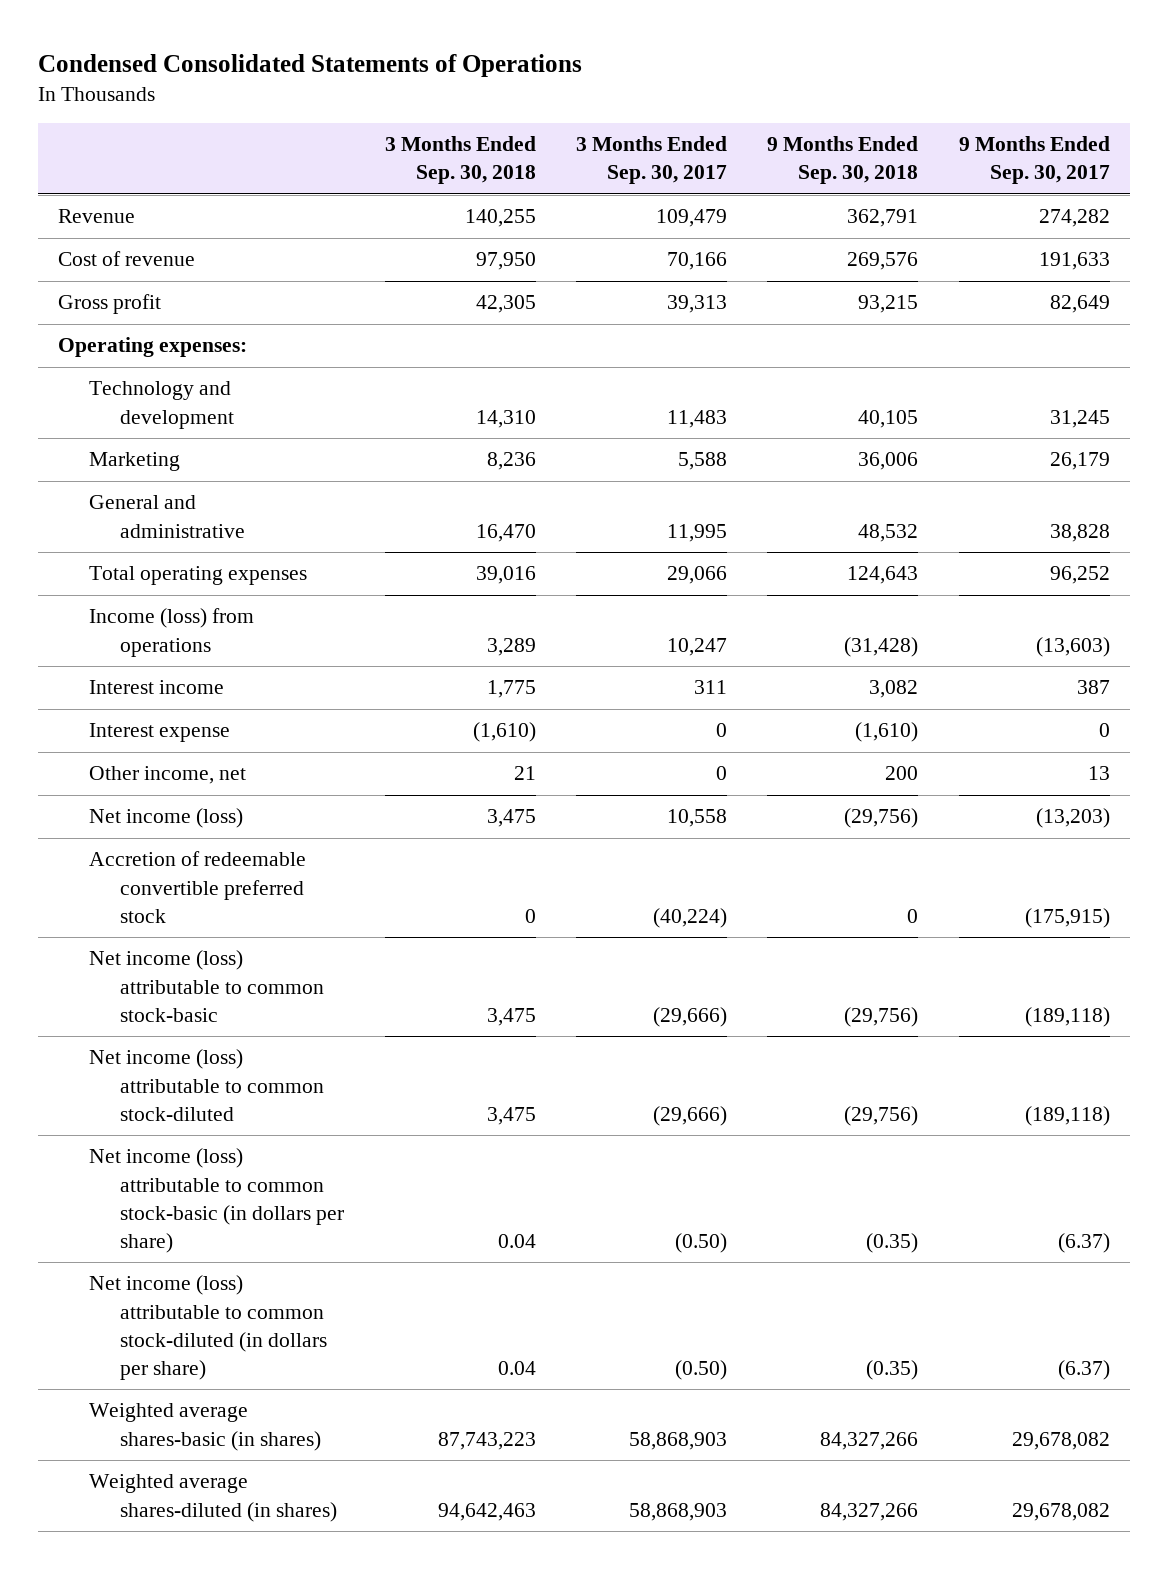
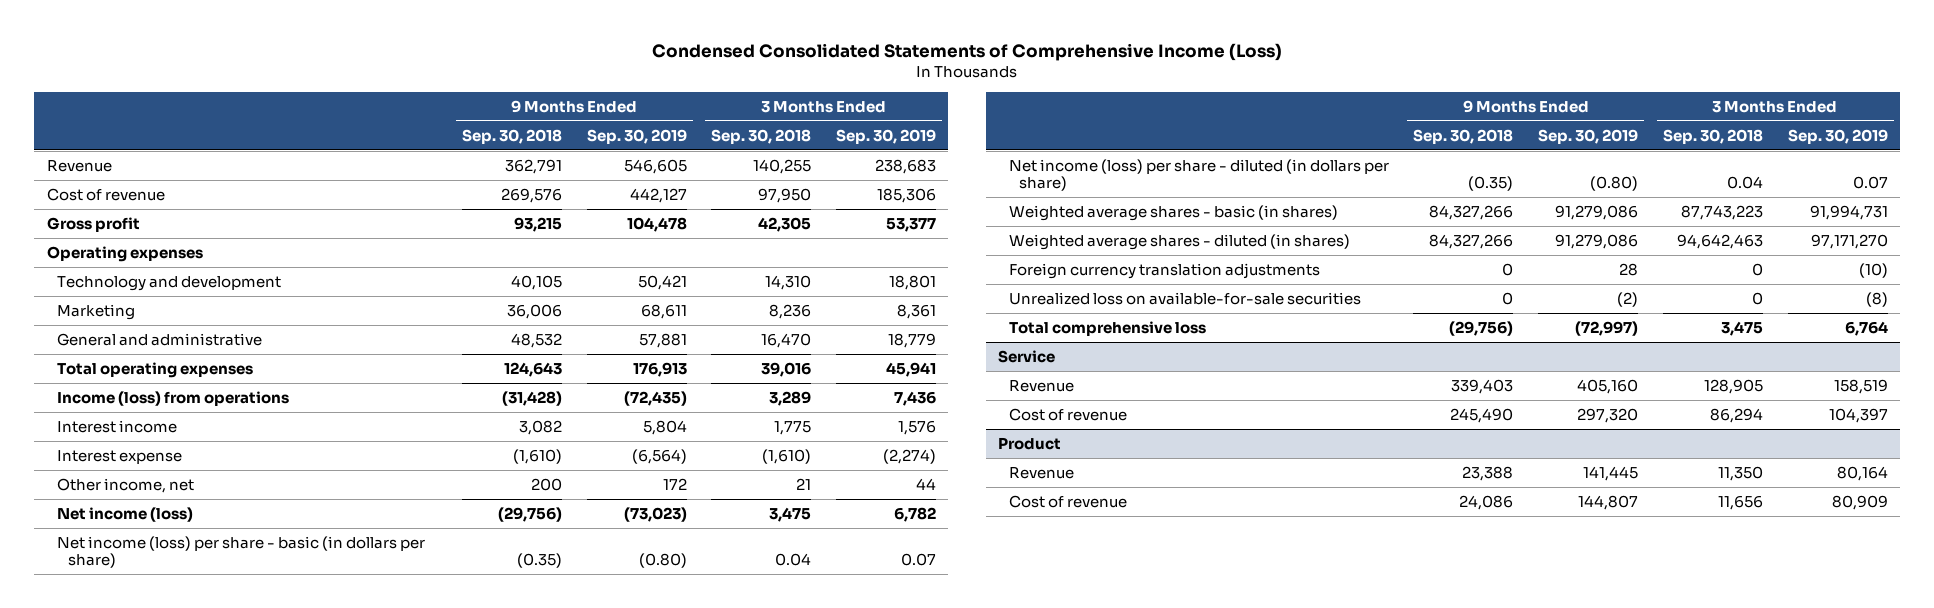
- Condensed Consolidated Statements of Operations
+ Condensed Consolidated Statements of Comprehensive Income (Loss)
- | 3 Months Ended Sep. 30, 2018 | 3 Months Ended Sep. 30, 2017 | 9 Months Ended Sep. 30, 2018 | 9 Months Ended Sep. 30, 2017
+ | 9 Months Ended Sep. 30, 2018 | 9 Months Ended Sep. 30, 2019 | 3 Months Ended Sep. 30, 2018 | 3 Months Ended Sep. 30, 2019
- Operating expenses:
+ Operating expenses
- Accretion of redeemable convertible preferred stock | 0 | (40,224) | 0 | (175,915)
- Net income (loss) attributable to common stock-basic | 3,475 | (29,666) | (29,756) | (189,118)
- Net income (loss) attributable to common stock-diluted | 3,475 | (29,666) | (29,756) | (189,118)
- Net income (loss) attributable to common stock-basic (in dollars per share) | 0.04 | (0.50) | (0.35) | (6.37)
- Net income (loss) attributable to common stock-diluted (in dollars per share) | 0.04 | (0.50) | (0.35) | (6.37)
- Weighted average shares-basic (in shares) | 87,743,223 | 58,868,903 | 84,327,266 | 29,678,082
- Weighted average shares-diluted (in shares) | 94,642,463 | 58,868,903 | 84,327,266 | 29,678,082
+ Net income (loss) per share - basic (in dollars per share) | (0.35) | (0.80) | 0.04 | 0.07
+ Net income (loss) per share - diluted (in dollars per share) | (0.35) | (0.80) | 0.04 | 0.07
+ Weighted average shares - basic (in shares) | 84,327,266 | 91,279,086 | 87,743,223 | 91,994,731
+ Weighted average shares - diluted (in shares) | 84,327,266 | 91,279,086 | 94,642,463 | 97,171,270
+ Foreign currency translation adjustments | 0 | 28 | 0 | (10)
+ Unrealized loss on available-for-sale securities | 0 | (2) | 0 | (8)
+ Total comprehensive loss | (29,756) | (72,997) | 3,475 | 6,764
+ Service
+ Revenue | 339,403 | 405,160 | 128,905 | 158,519
+ Cost of revenue | 245,490 | 297,320 | 86,294 | 104,397
+ Product
+ Revenue | 23,388 | 141,445 | 11,350 | 80,164
+ Cost of revenue | 24,086 | 144,807 | 11,656 | 80,909

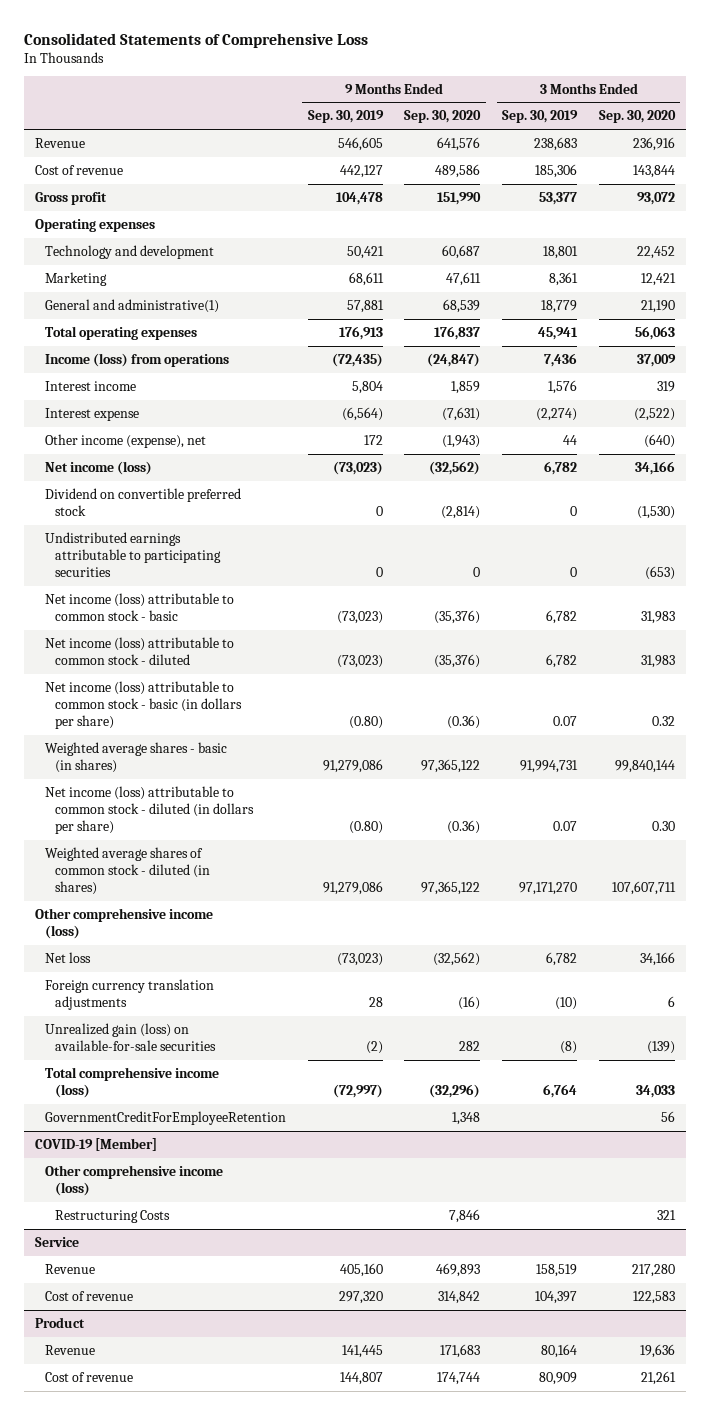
- Condensed Consolidated Statements of Comprehensive Income (Loss)
+ Consolidated Statements of Comprehensive Loss
- | 9 Months Ended Sep. 30, 2018 | 9 Months Ended Sep. 30, 2019 | 3 Months Ended Sep. 30, 2018 | 3 Months Ended Sep. 30, 2019
+ | 9 Months Ended Sep. 30, 2019 | 9 Months Ended Sep. 30, 2020 | 3 Months Ended Sep. 30, 2019 | 3 Months Ended Sep. 30, 2020
- General and administrative | 48,532 | 57,881 | 16,470 | 18,779
+ General and administrative(1) | 57,881 | 68,539 | 18,779 | 21,190
- Other income, net | 200 | 172 | 21 | 44
+ Other income (expense), net | 172 | (1,943) | 44 | (640)
- Net income (loss) per share - basic (in dollars per share) | (0.35) | (0.80) | 0.04 | 0.07
- Net income (loss) per share - diluted (in dollars per share) | (0.35) | (0.80) | 0.04 | 0.07
+ Dividend on convertible preferred stock | 0 | (2,814) | 0 | (1,530)
+ Undistributed earnings attributable to participating securities | 0 | 0 | 0 | (653)
+ Net income (loss) attributable to common stock - basic | (73,023) | (35,376) | 6,782 | 31,983
+ Net income (loss) attributable to common stock - diluted | (73,023) | (35,376) | 6,782 | 31,983
+ Net income (loss) attributable to common stock - basic (in dollars per share) | (0.80) | (0.36) | 0.07 | 0.32
- Weighted average shares - diluted (in shares) | 84,327,266 | 91,279,086 | 94,642,463 | 97,171,270
+ Net income (loss) attributable to common stock - diluted (in dollars per share) | (0.80) | (0.36) | 0.07 | 0.30
+ Weighted average shares of common stock - diluted (in shares) | 91,279,086 | 97,365,122 | 97,171,270 | 107,607,711
+ Other comprehensive income (loss)
+ Net loss | (73,023) | (32,562) | 6,782 | 34,166
- Unrealized loss on available-for-sale securities | 0 | (2) | 0 | (8)
- Total comprehensive loss | (29,756) | (72,997) | 3,475 | 6,764
+ Unrealized gain (loss) on available-for-sale securities | (2) | 282 | (8) | (139)
+ Total comprehensive income (loss) | (72,997) | (32,296) | 6,764 | 34,033
+ GovernmentCreditForEmployeeRetention | | 1,348 | | 56
+ COVID-19 [Member]
+ Other comprehensive income (loss)
+ Restructuring Costs | | 7,846 | | 321

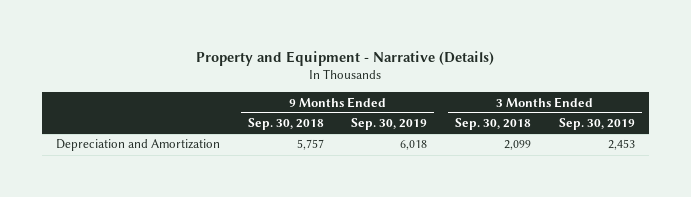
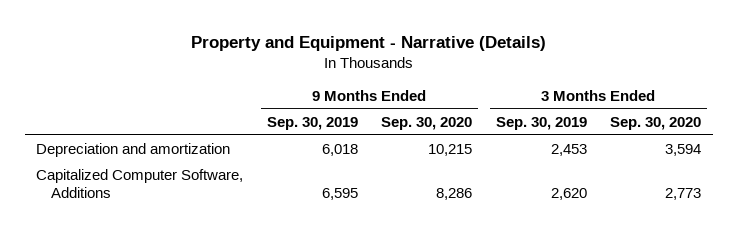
- | 9 Months Ended Sep. 30, 2018 | 9 Months Ended Sep. 30, 2019 | 3 Months Ended Sep. 30, 2018 | 3 Months Ended Sep. 30, 2019
+ | 9 Months Ended Sep. 30, 2019 | 9 Months Ended Sep. 30, 2020 | 3 Months Ended Sep. 30, 2019 | 3 Months Ended Sep. 30, 2020
- Depreciation and Amortization | 5,757 | 6,018 | 2,099 | 2,453
+ Depreciation and amortization | 6,018 | 10,215 | 2,453 | 3,594
+ Capitalized Computer Software, Additions | 6,595 | 8,286 | 2,620 | 2,773

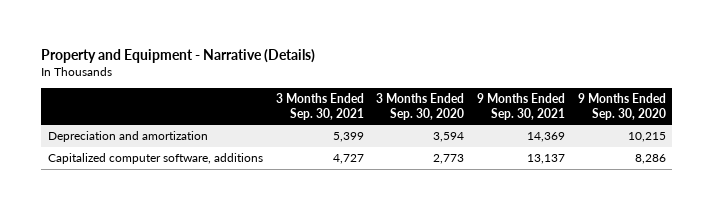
- | 9 Months Ended Sep. 30, 2019 | 9 Months Ended Sep. 30, 2020 | 3 Months Ended Sep. 30, 2019 | 3 Months Ended Sep. 30, 2020
+ | 3 Months Ended Sep. 30, 2021 | 3 Months Ended Sep. 30, 2020 | 9 Months Ended Sep. 30, 2021 | 9 Months Ended Sep. 30, 2020
- Capitalized Computer Software, Additions | 6,595 | 8,286 | 2,620 | 2,773
+ Capitalized computer software, additions | 4,727 | 2,773 | 13,137 | 8,286

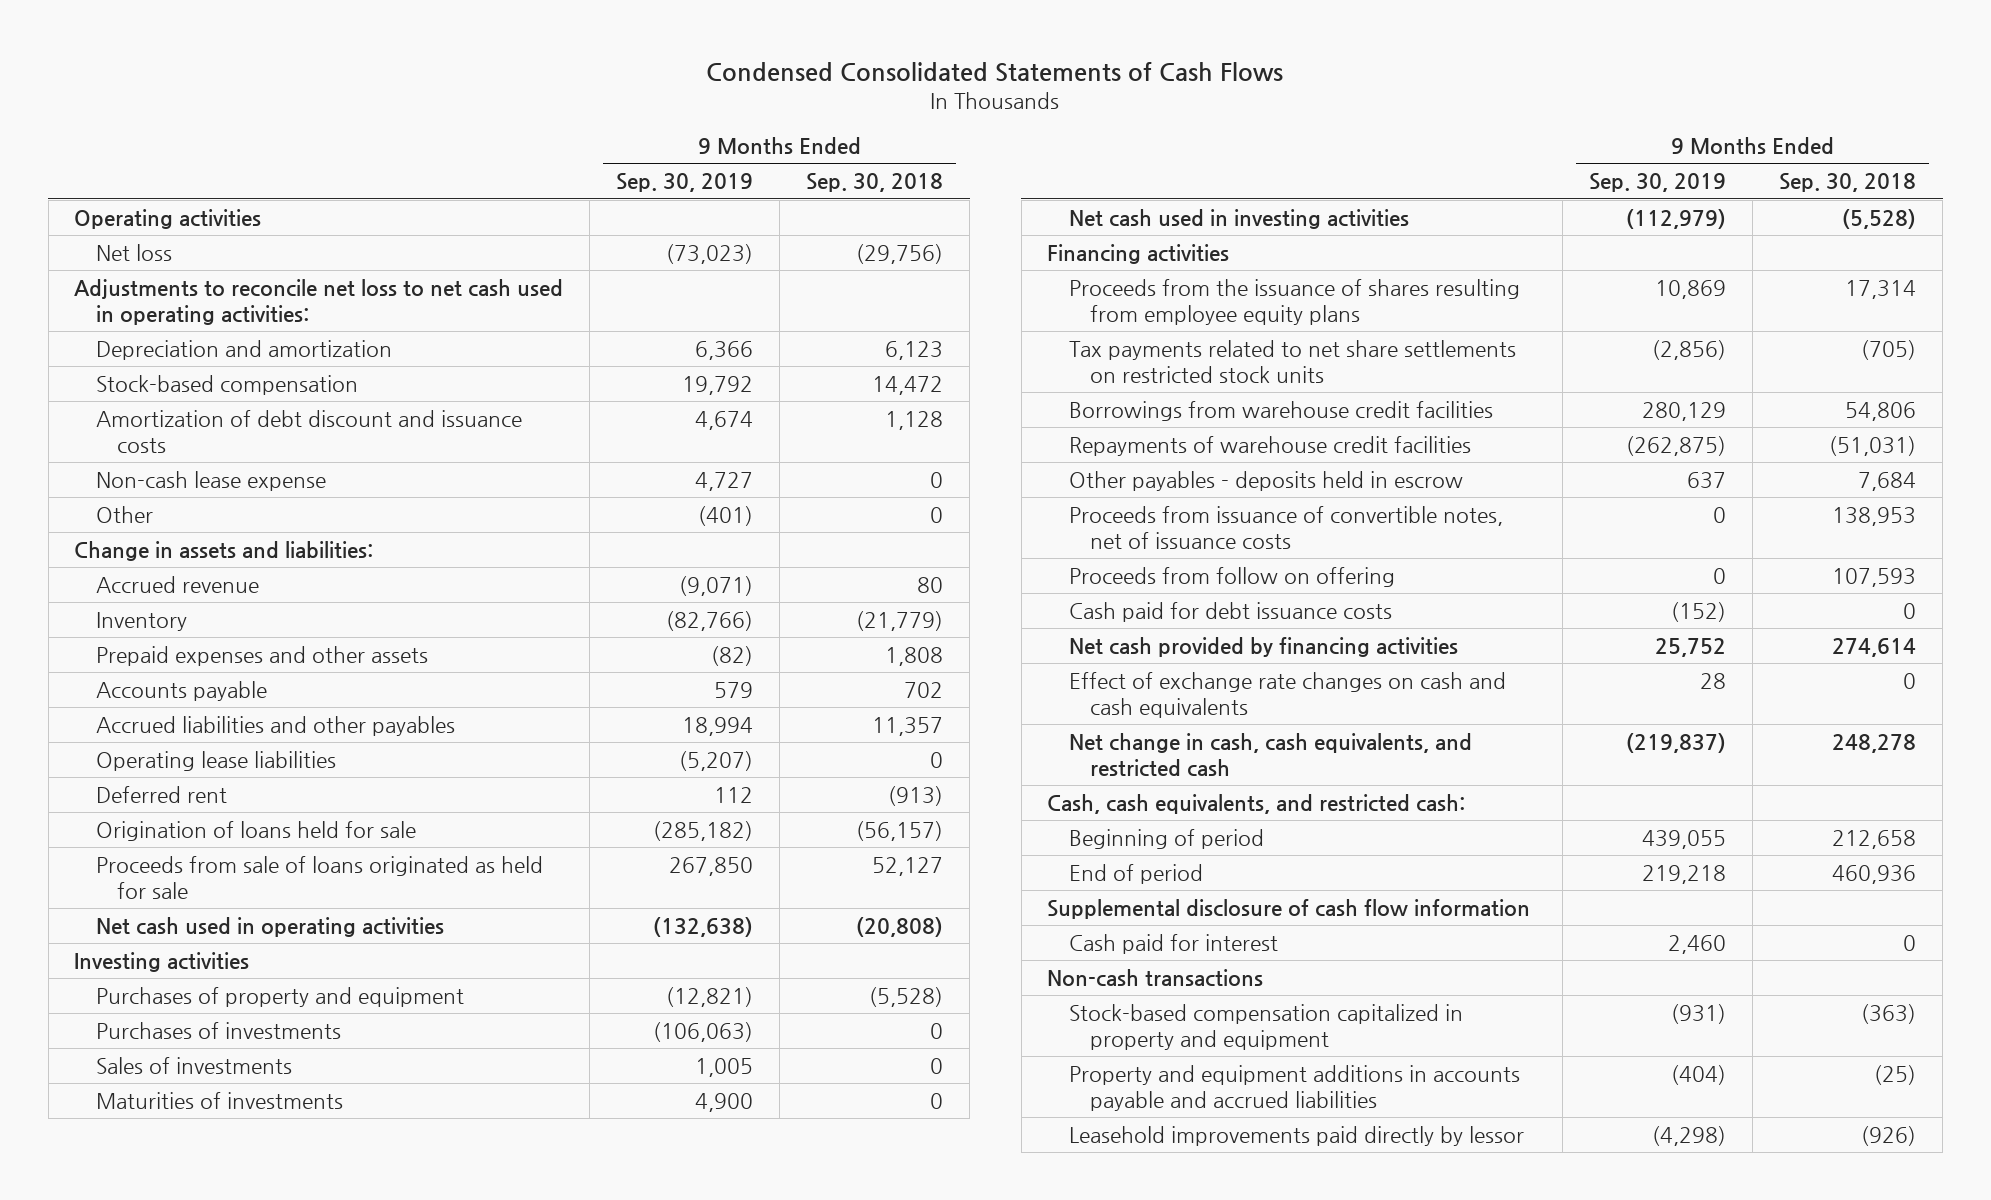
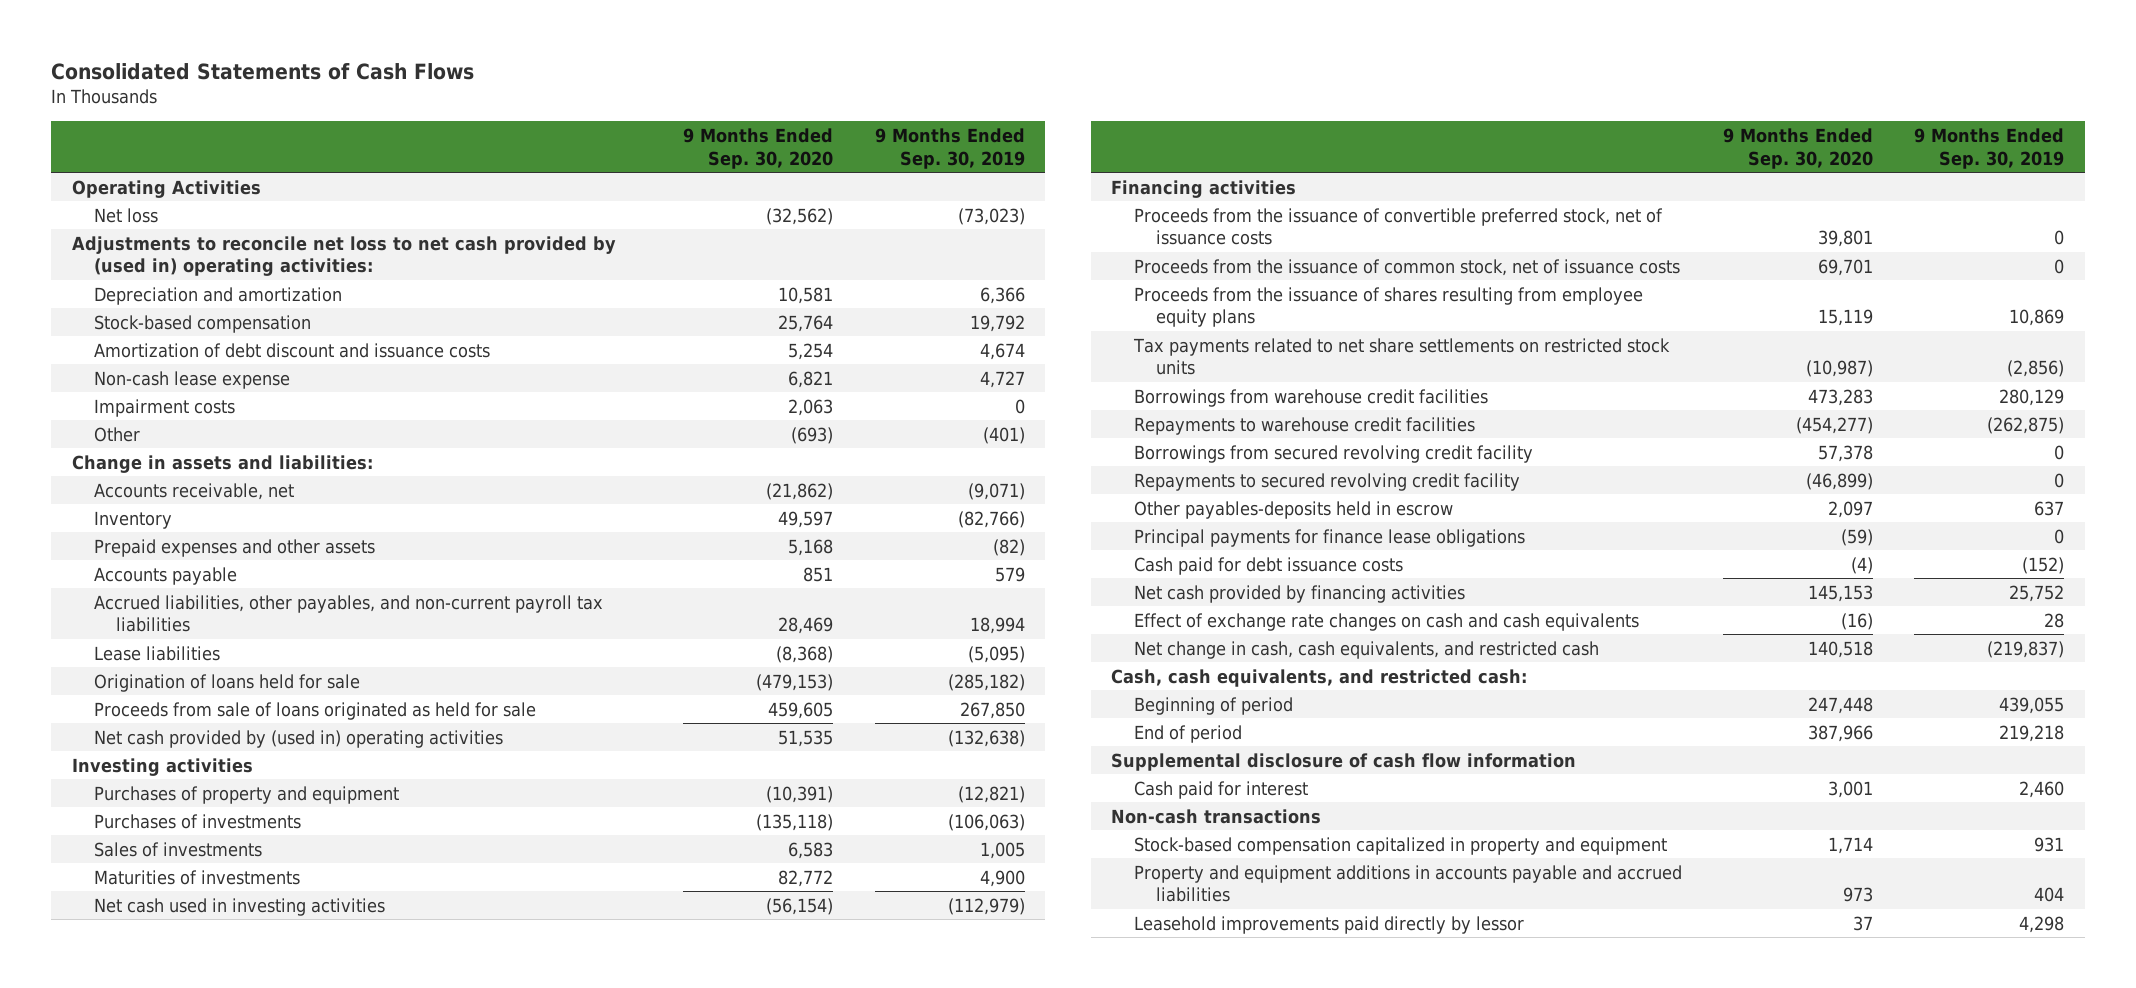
- Condensed Consolidated Statements of Cash Flows
+ Consolidated Statements of Cash Flows
- | 9 Months Ended Sep. 30, 2019 | 9 Months Ended Sep. 30, 2018
+ | 9 Months Ended Sep. 30, 2020 | 9 Months Ended Sep. 30, 2019
- Operating activities
+ Operating Activities
- Adjustments to reconcile net loss to net cash used in operating activities:
+ Adjustments to reconcile net loss to net cash provided by (used in) operating activities:
+ Impairment costs | 2,063 | 0
- Accrued revenue | (9,071) | 80
+ Accounts receivable, net | (21,862) | (9,071)
- Accrued liabilities and other payables | 18,994 | 11,357
- Operating lease liabilities | (5,207) | 0
- Deferred rent | 112 | (913)
+ Accrued liabilities, other payables, and non-current payroll tax liabilities | 28,469 | 18,994
+ Lease liabilities | (8,368) | (5,095)
- Net cash used in operating activities | (132,638) | (20,808)
+ Net cash provided by (used in) operating activities | 51,535 | (132,638)
+ Proceeds from the issuance of convertible preferred stock, net of issuance costs | 39,801 | 0
+ Proceeds from the issuance of common stock, net of issuance costs | 69,701 | 0
- Repayments of warehouse credit facilities | (262,875) | (51,031)
- Other payables - deposits held in escrow | 637 | 7,684
- Proceeds from issuance of convertible notes, net of issuance costs | 0 | 138,953
- Proceeds from follow on offering | 0 | 107,593
+ Repayments to warehouse credit facilities | (454,277) | (262,875)
+ Borrowings from secured revolving credit facility | 57,378 | 0
+ Repayments to secured revolving credit facility | (46,899) | 0
+ Other payables-deposits held in escrow | 2,097 | 637
+ Principal payments for finance lease obligations | (59) | 0
- Stock-based compensation capitalized in property and equipment | (931) | (363)
- Property and equipment additions in accounts payable and accrued liabilities | (404) | (25)
- Leasehold improvements paid directly by lessor | (4,298) | (926)
+ Stock-based compensation capitalized in property and equipment | 1,714 | 931
+ Property and equipment additions in accounts payable and accrued liabilities | 973 | 404
+ Leasehold improvements paid directly by lessor | 37 | 4,298

